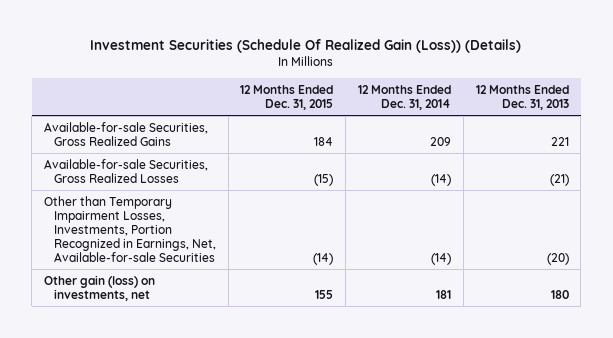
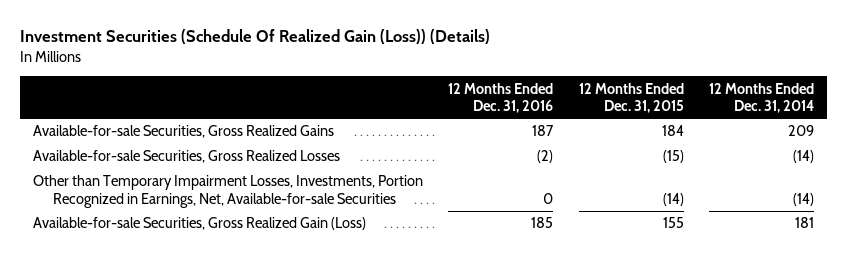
- | 12 Months Ended Dec. 31, 2015 | 12 Months Ended Dec. 31, 2014 | 12 Months Ended Dec. 31, 2013
+ | 12 Months Ended Dec. 31, 2016 | 12 Months Ended Dec. 31, 2015 | 12 Months Ended Dec. 31, 2014
- Other gain (loss) on investments, net | 155 | 181 | 180
+ Available-for-sale Securities, Gross Realized Gain (Loss) | 185 | 155 | 181

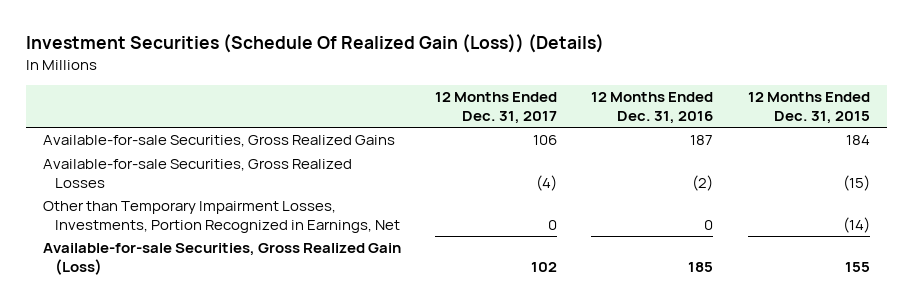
- | 12 Months Ended Dec. 31, 2016 | 12 Months Ended Dec. 31, 2015 | 12 Months Ended Dec. 31, 2014
+ | 12 Months Ended Dec. 31, 2017 | 12 Months Ended Dec. 31, 2016 | 12 Months Ended Dec. 31, 2015
- Other than Temporary Impairment Losses, Investments, Portion Recognized in Earnings, Net, Available-for-sale Securities | 0 | (14) | (14)
+ Other than Temporary Impairment Losses, Investments, Portion Recognized in Earnings, Net | 0 | 0 | (14)

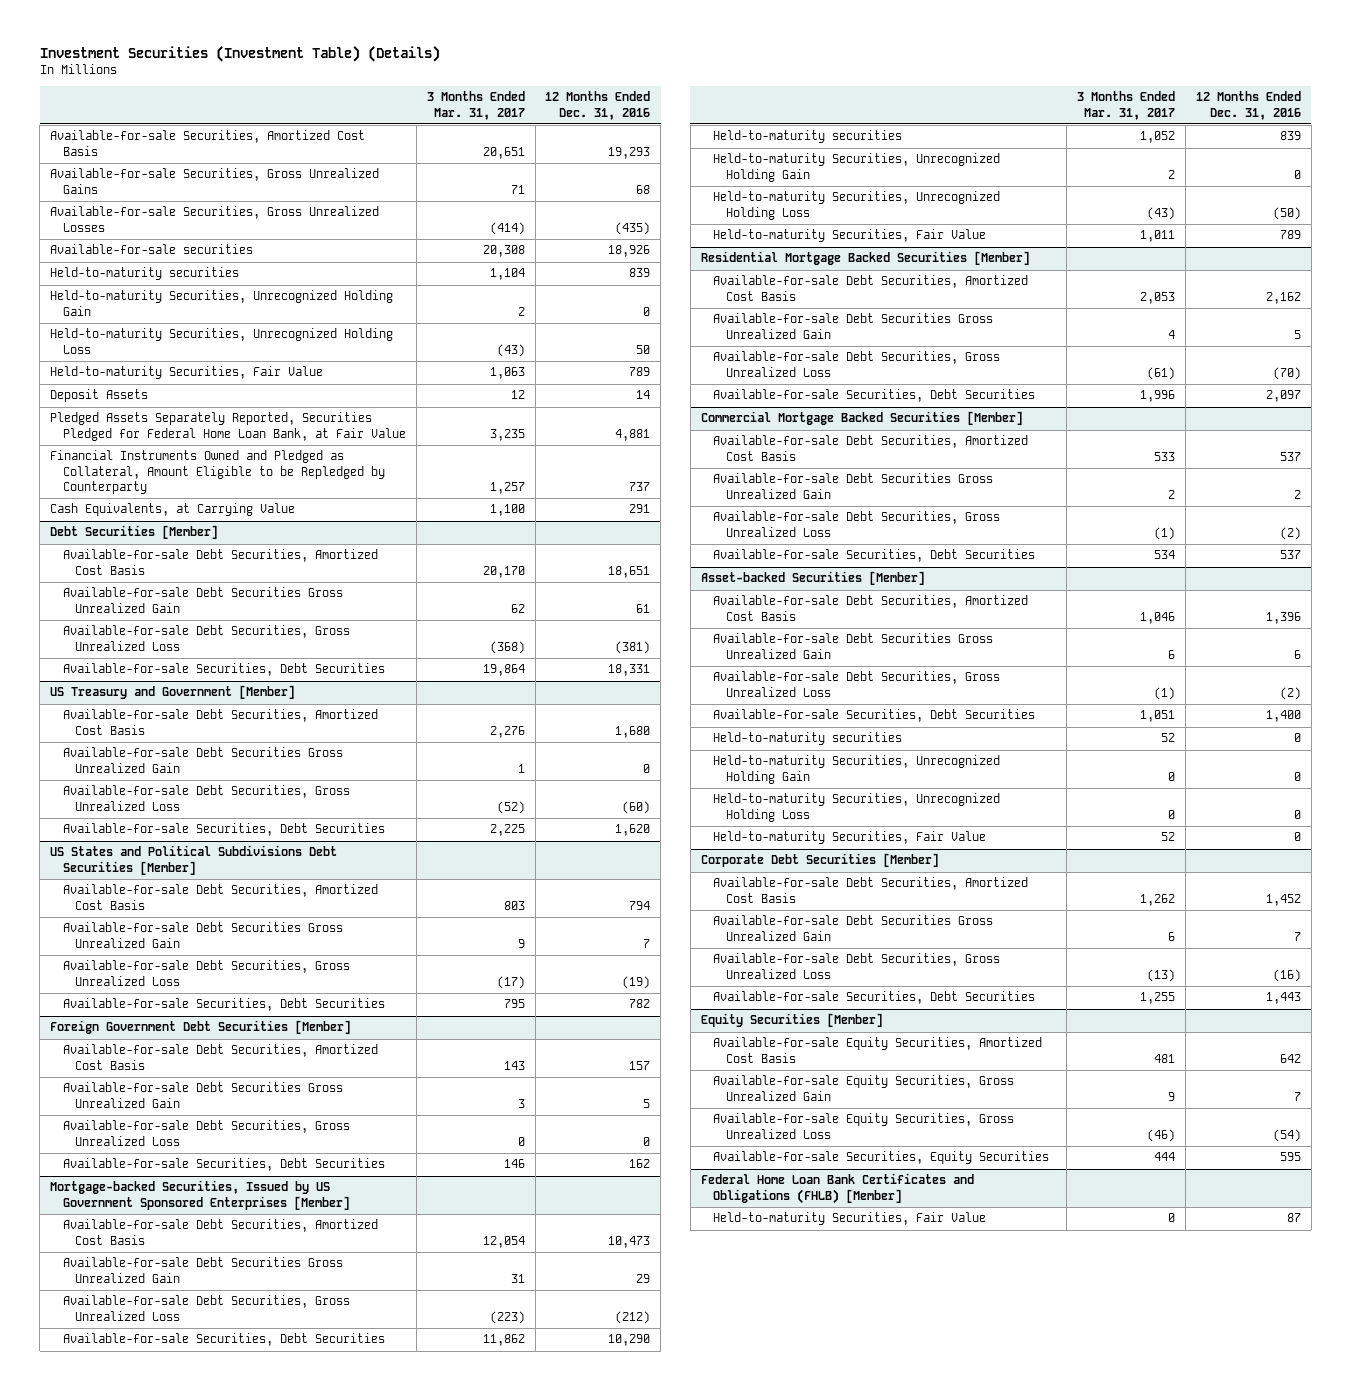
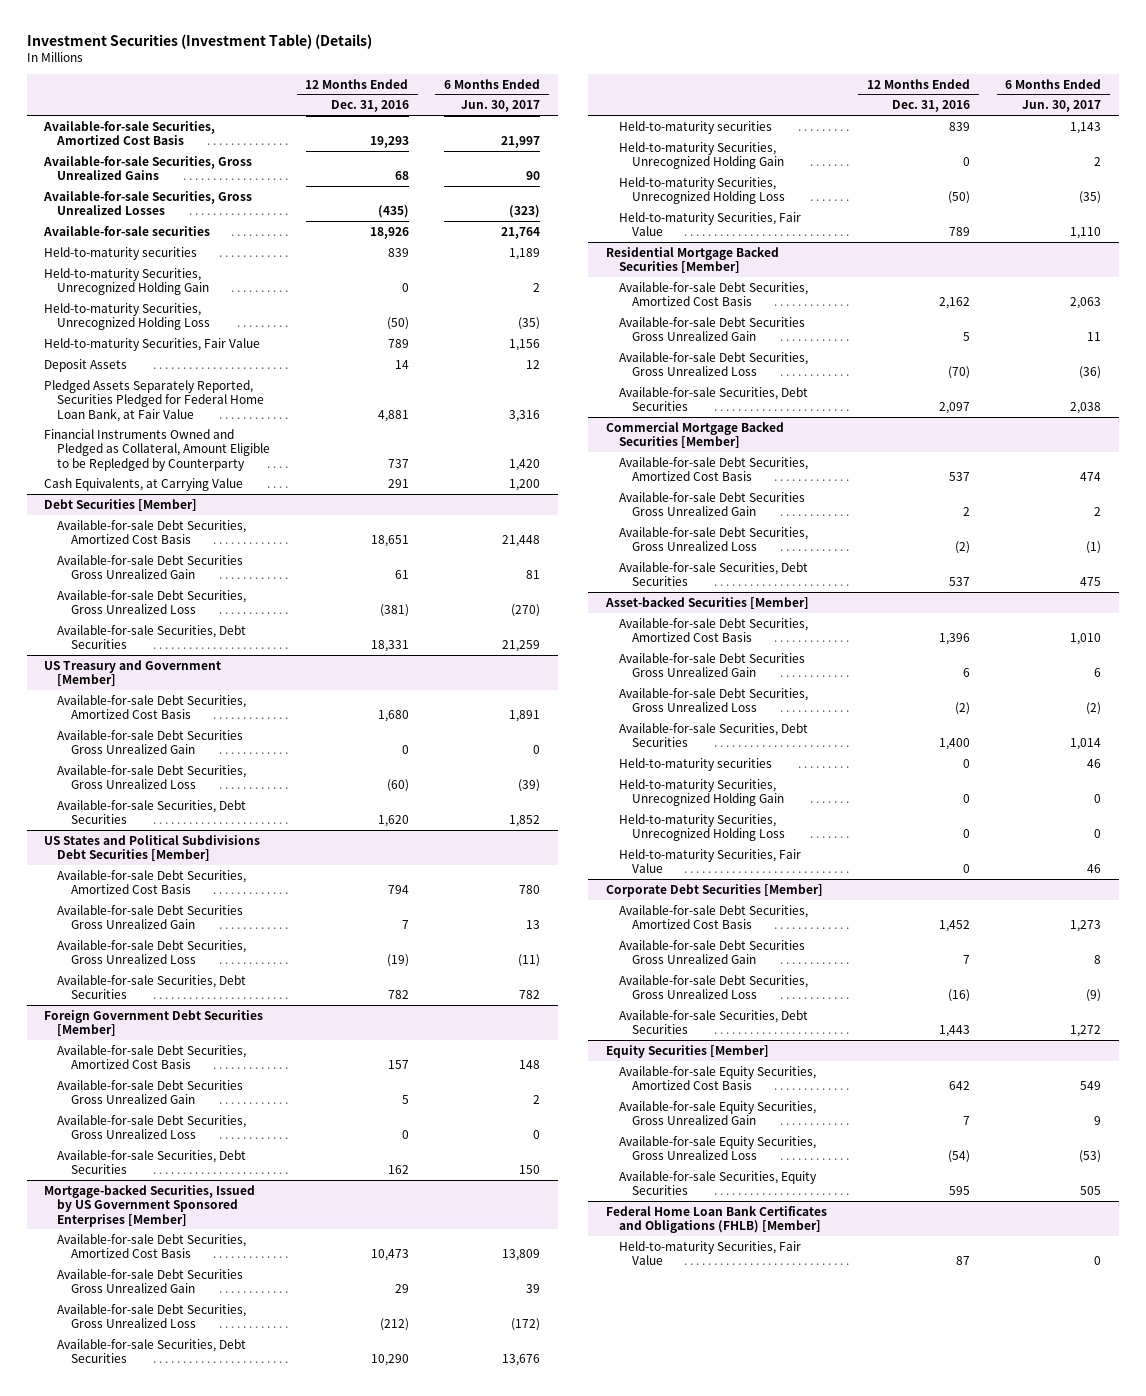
- | 3 Months Ended Mar. 31, 2017 | 12 Months Ended Dec. 31, 2016
+ | 12 Months Ended Dec. 31, 2016 | 6 Months Ended Jun. 30, 2017
- Held-to-maturity Securities, Unrecognized Holding Loss | (43) | 50
+ Held-to-maturity Securities, Unrecognized Holding Loss | (50) | (35)

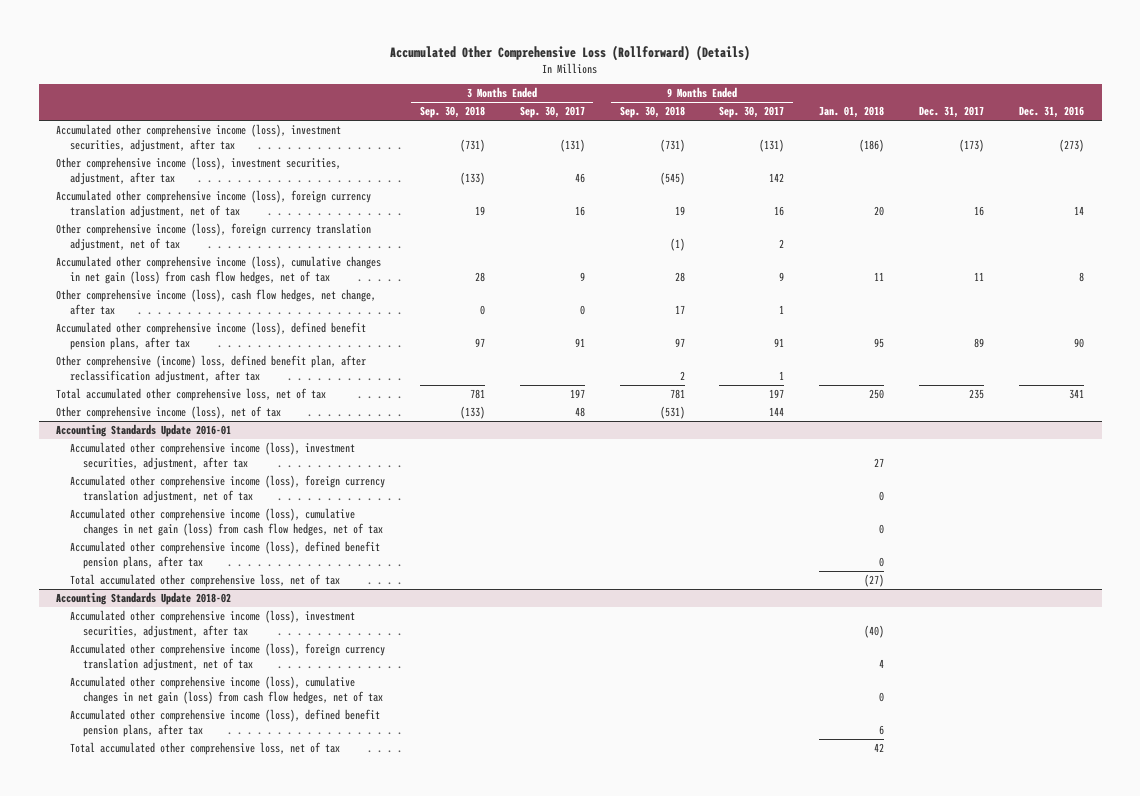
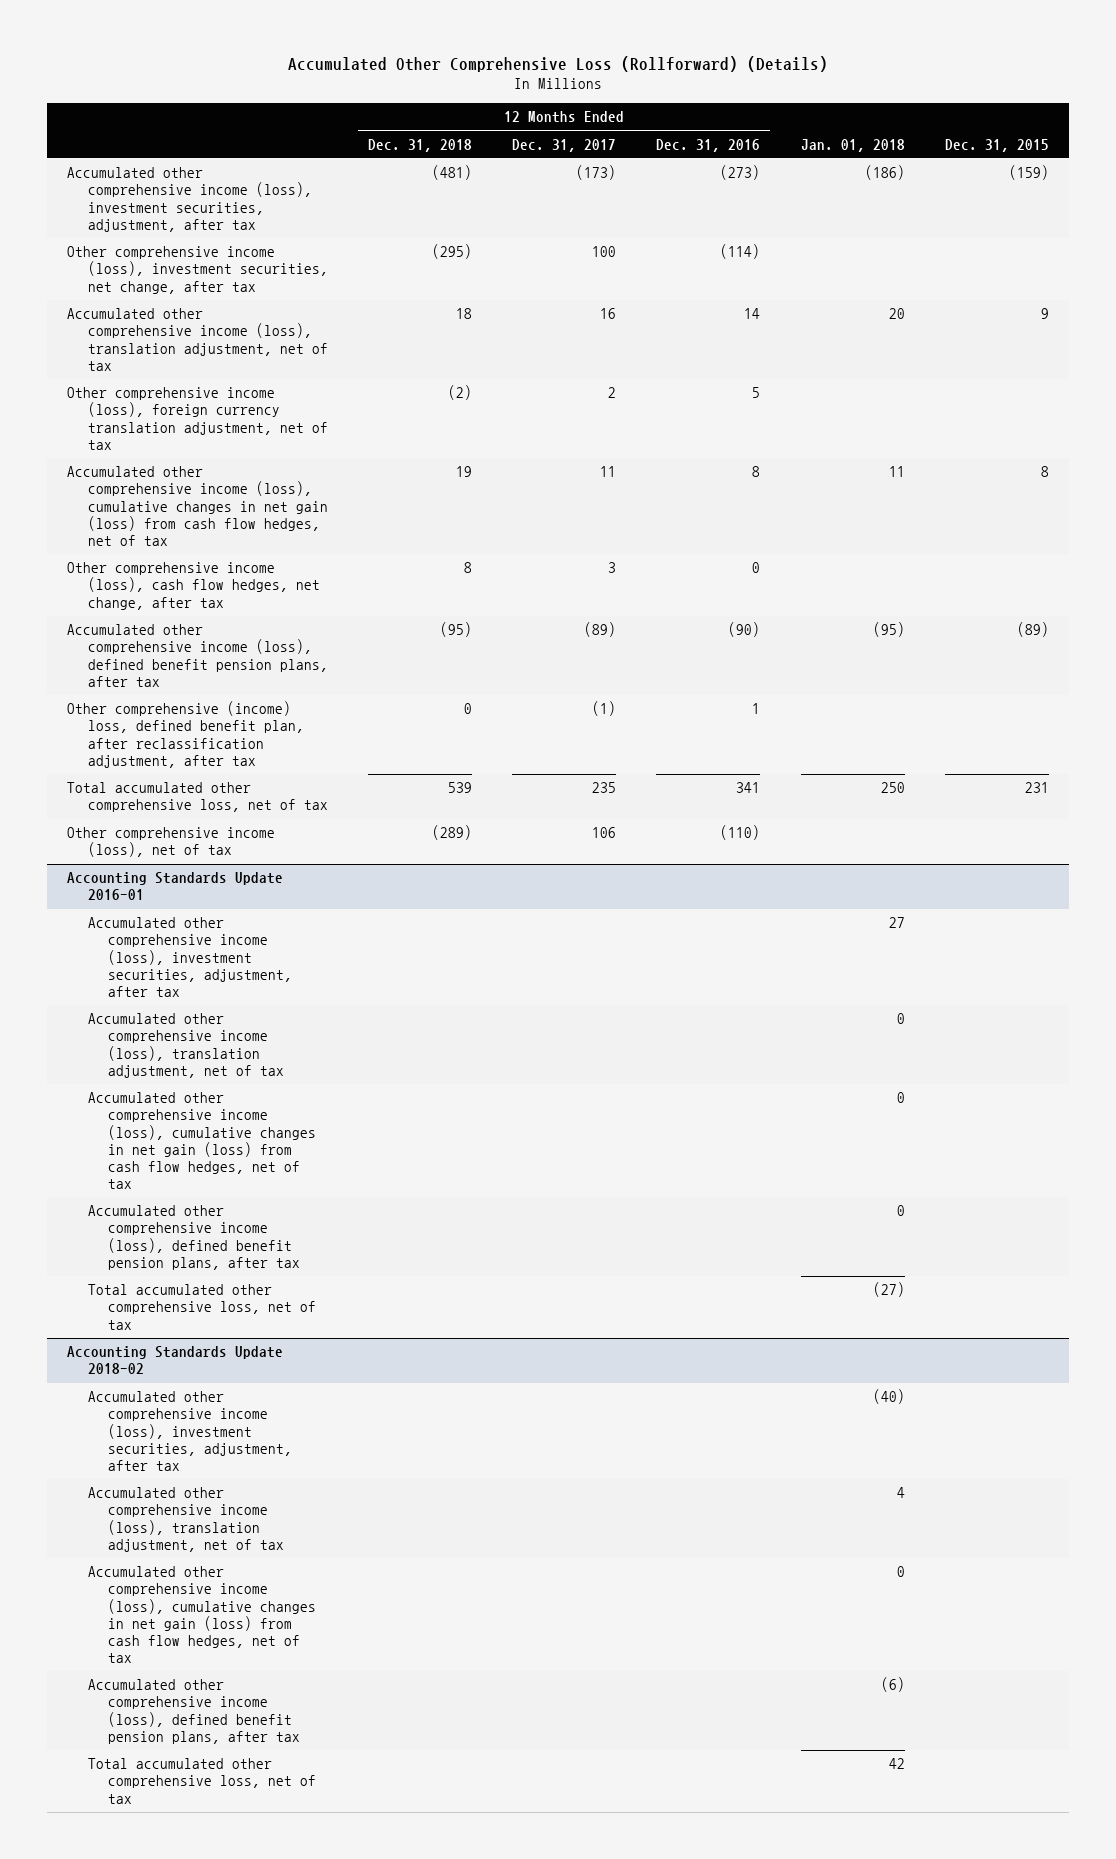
- | 3 Months Ended Sep. 30, 2018 | 3 Months Ended Sep. 30, 2017 | 9 Months Ended Sep. 30, 2018 | 9 Months Ended Sep. 30, 2017 | Jan. 01, 2018 | Dec. 31, 2017 | Dec. 31, 2016
+ | 12 Months Ended Dec. 31, 2018 | 12 Months Ended Dec. 31, 2017 | 12 Months Ended Dec. 31, 2016 | Jan. 01, 2018 | Dec. 31, 2015
- Other comprehensive income (loss), investment securities, adjustment, after tax | (133) | 46 | (545) | 142 | | |
- Accumulated other comprehensive income (loss), foreign currency translation adjustment, net of tax | 19 | 16 | 19 | 16 | 20 | 16 | 14
+ Other comprehensive income (loss), investment securities, net change, after tax | (295) | 100 | (114) | |
+ Accumulated other comprehensive income (loss), translation adjustment, net of tax | 18 | 16 | 14 | 20 | 9
- Accumulated other comprehensive income (loss), defined benefit pension plans, after tax | 97 | 91 | 97 | 91 | 95 | 89 | 90
+ Accumulated other comprehensive income (loss), defined benefit pension plans, after tax | (95) | (89) | (90) | (95) | (89)
@ Accounting Standards Update 2016-01
- Accumulated other comprehensive income (loss), foreign currency translation adjustment, net of tax | | | | | 0 | |
+ Accumulated other comprehensive income (loss), translation adjustment, net of tax | | | | 0 |
@ Accounting Standards Update 2018-02
- Accumulated other comprehensive income (loss), foreign currency translation adjustment, net of tax | | | | | 4 | |
+ Accumulated other comprehensive income (loss), translation adjustment, net of tax | | | | 4 |
- Accumulated other comprehensive income (loss), defined benefit pension plans, after tax | | | | | 6 | |
+ Accumulated other comprehensive income (loss), defined benefit pension plans, after tax | | | | (6) |

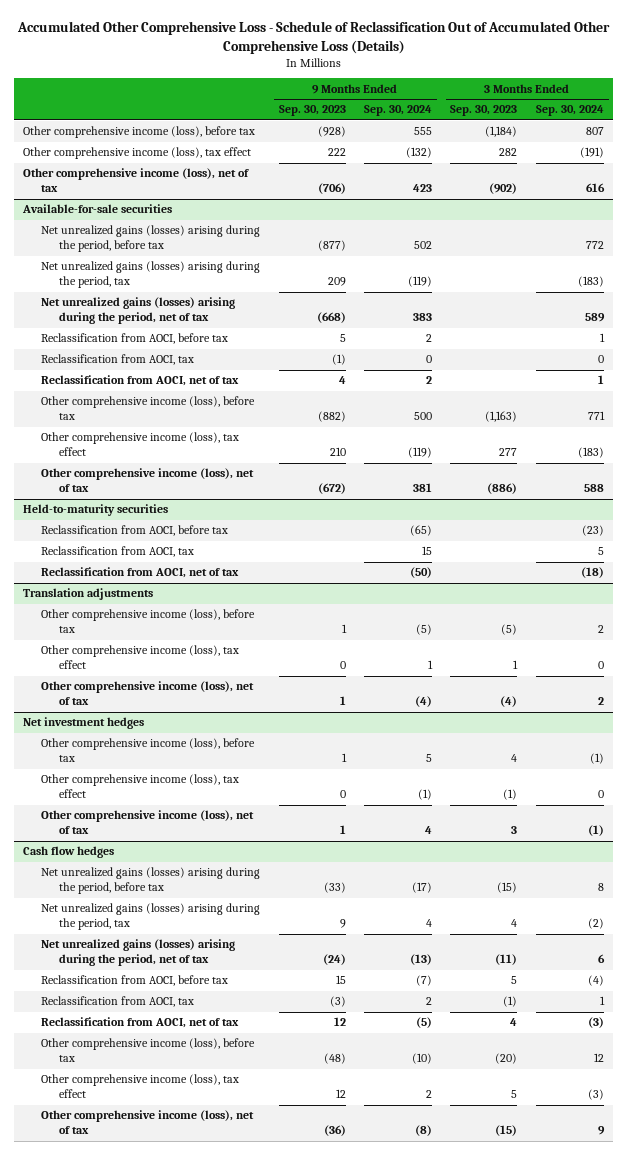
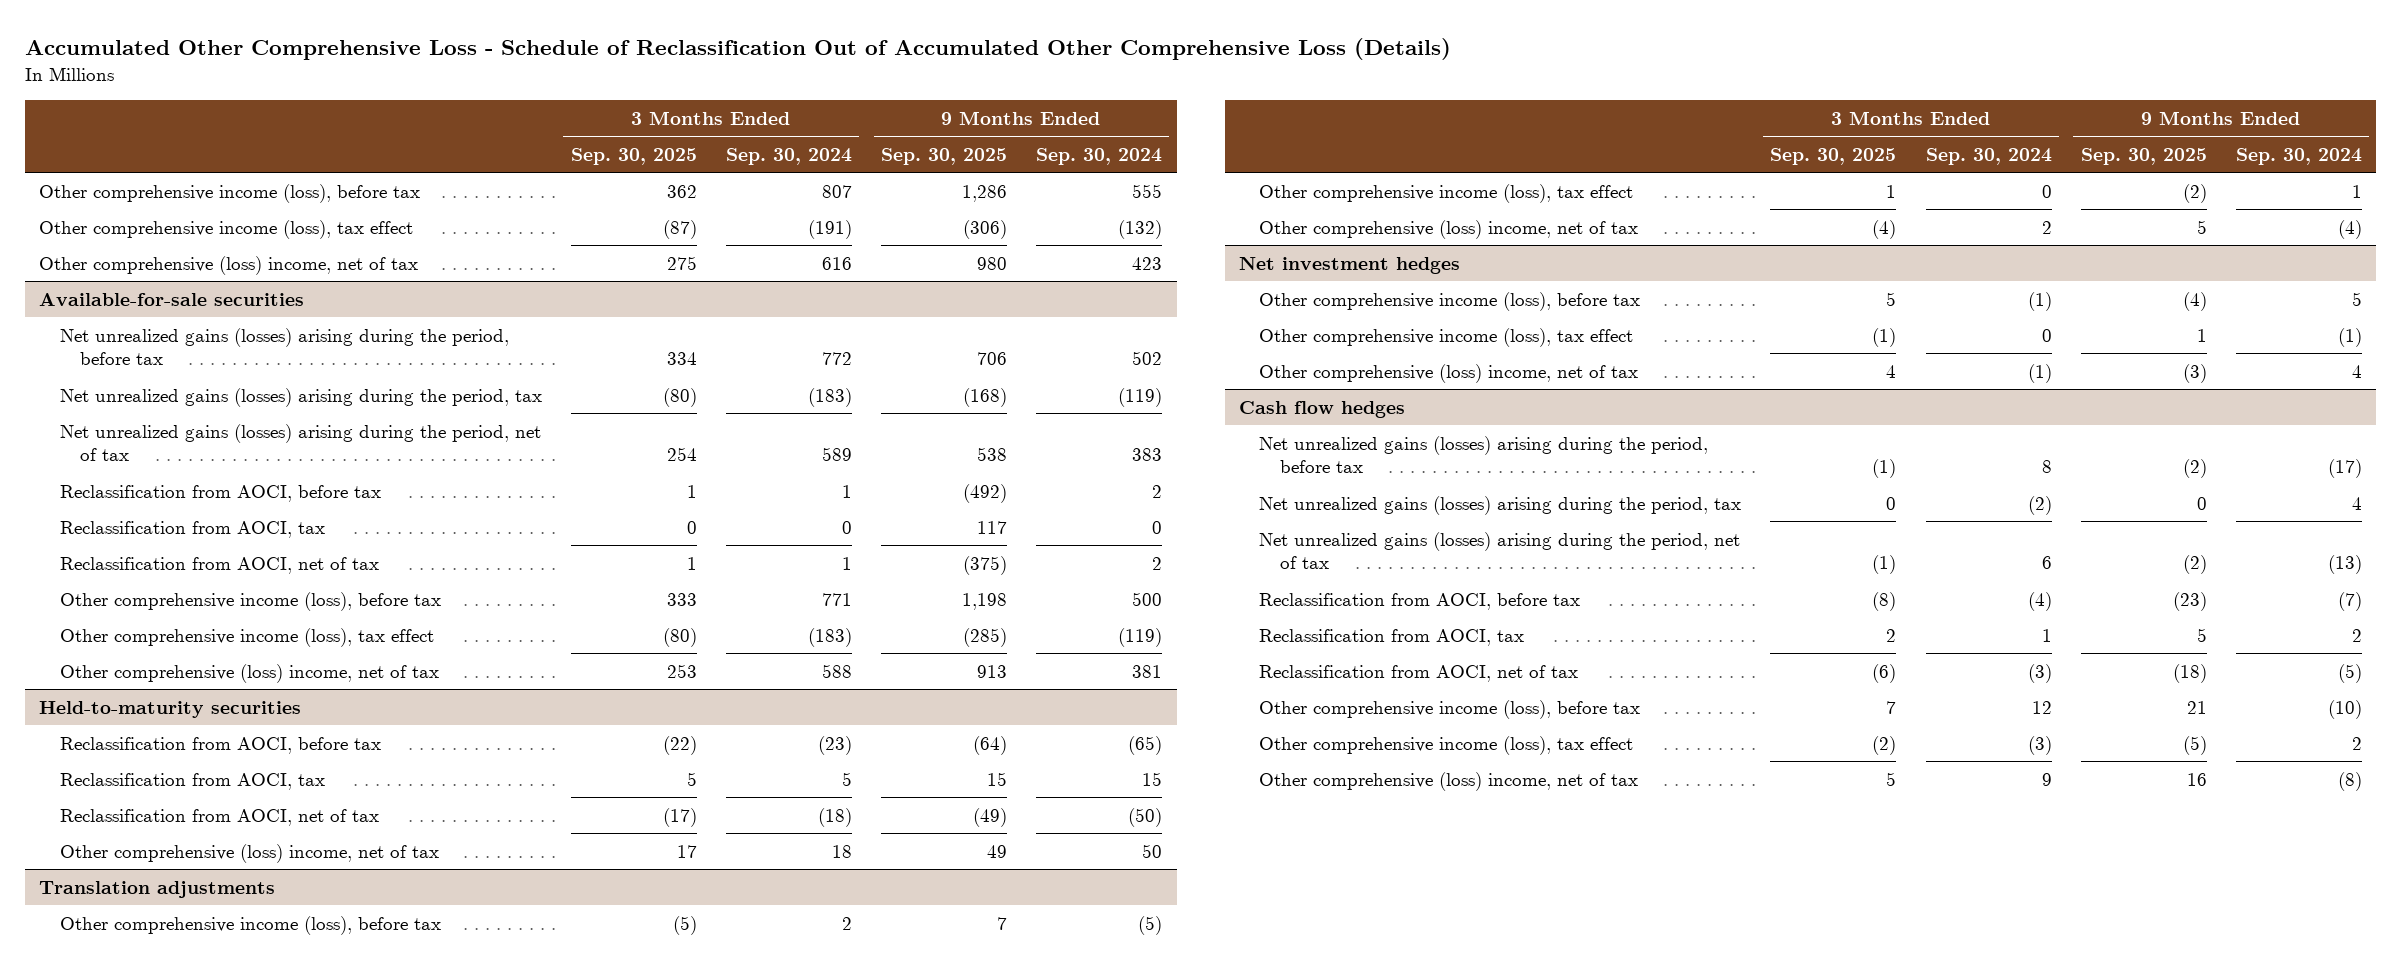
- | 9 Months Ended Sep. 30, 2023 | 9 Months Ended Sep. 30, 2024 | 3 Months Ended Sep. 30, 2023 | 3 Months Ended Sep. 30, 2024
+ | 3 Months Ended Sep. 30, 2025 | 3 Months Ended Sep. 30, 2024 | 9 Months Ended Sep. 30, 2025 | 9 Months Ended Sep. 30, 2024
- Other comprehensive income (loss), net of tax | (706) | 423 | (902) | 616
+ Other comprehensive (loss) income, net of tax | 275 | 616 | 980 | 423
@ Available-for-sale securities
- Other comprehensive income (loss), net of tax | (672) | 381 | (886) | 588
+ Other comprehensive (loss) income, net of tax | 253 | 588 | 913 | 381
@ Held-to-maturity securities
+ Other comprehensive (loss) income, net of tax | 17 | 18 | 49 | 50
@ Translation adjustments
- Other comprehensive income (loss), net of tax | 1 | (4) | (4) | 2
+ Other comprehensive (loss) income, net of tax | (4) | 2 | 5 | (4)
@ Net investment hedges
- Other comprehensive income (loss), net of tax | 1 | 4 | 3 | (1)
+ Other comprehensive (loss) income, net of tax | 4 | (1) | (3) | 4
@ Cash flow hedges
- Other comprehensive income (loss), net of tax | (36) | (8) | (15) | 9
+ Other comprehensive (loss) income, net of tax | 5 | 9 | 16 | (8)

